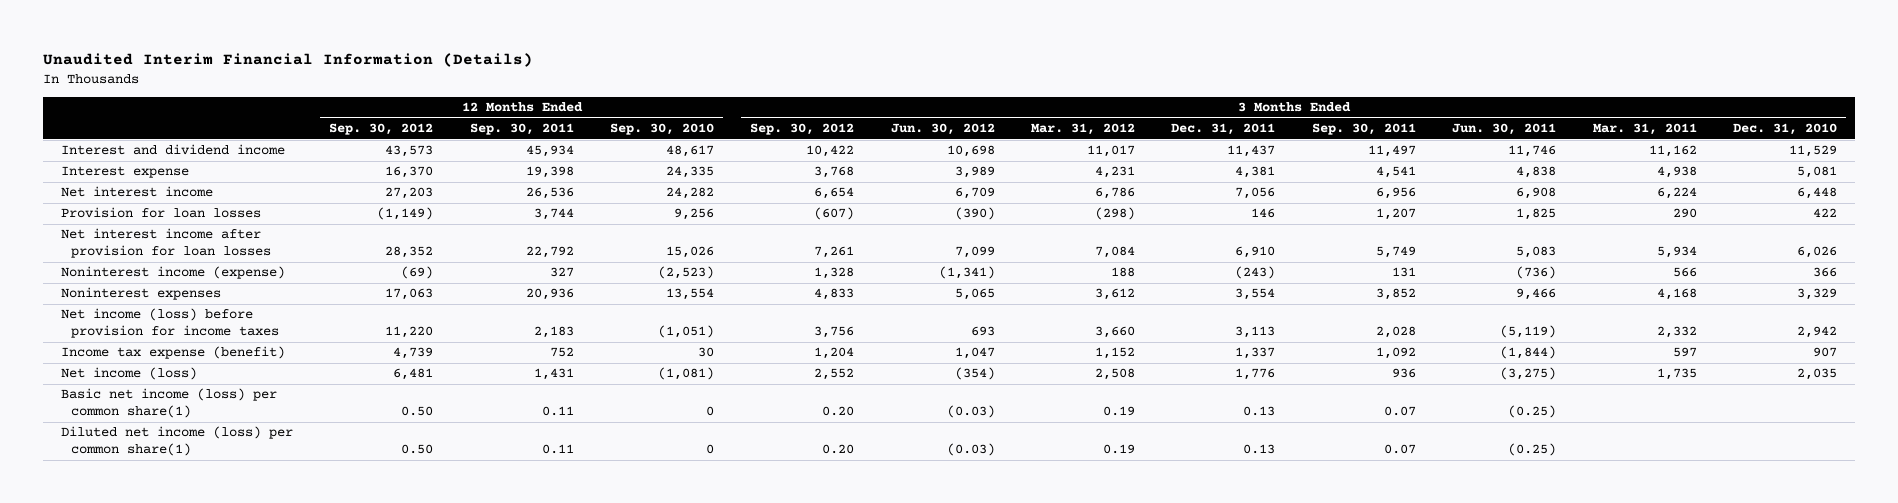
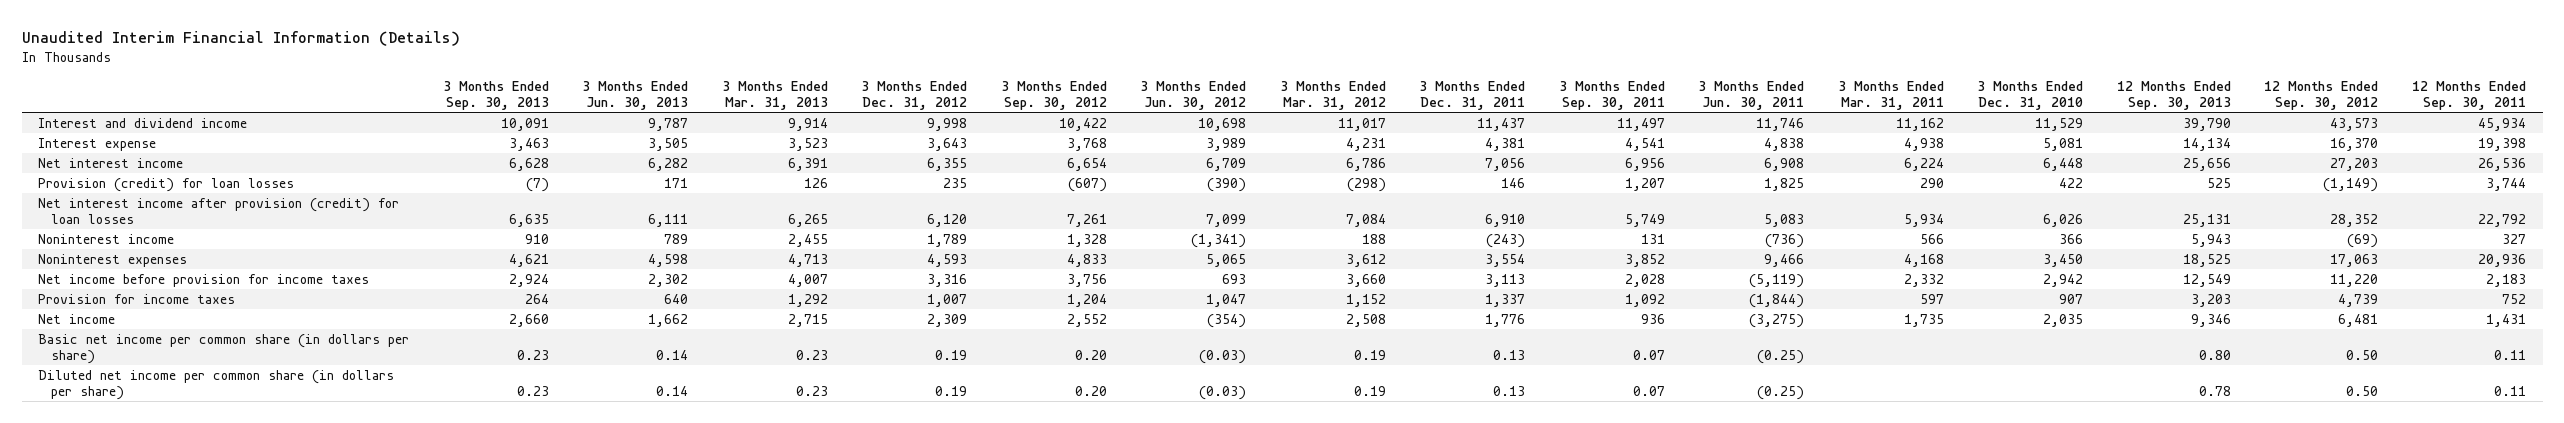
- | 12 Months Ended Sep. 30, 2012 | 12 Months Ended Sep. 30, 2011 | 12 Months Ended Sep. 30, 2010 | 3 Months Ended Sep. 30, 2012 | 3 Months Ended Jun. 30, 2012 | 3 Months Ended Mar. 31, 2012 | 3 Months Ended Dec. 31, 2011 | 3 Months Ended Sep. 30, 2011 | 3 Months Ended Jun. 30, 2011 | 3 Months Ended Mar. 31, 2011 | 3 Months Ended Dec. 31, 2010
+ | 3 Months Ended Sep. 30, 2013 | 3 Months Ended Jun. 30, 2013 | 3 Months Ended Mar. 31, 2013 | 3 Months Ended Dec. 31, 2012 | 3 Months Ended Sep. 30, 2012 | 3 Months Ended Jun. 30, 2012 | 3 Months Ended Mar. 31, 2012 | 3 Months Ended Dec. 31, 2011 | 3 Months Ended Sep. 30, 2011 | 3 Months Ended Jun. 30, 2011 | 3 Months Ended Mar. 31, 2011 | 3 Months Ended Dec. 31, 2010 | 12 Months Ended Sep. 30, 2013 | 12 Months Ended Sep. 30, 2012 | 12 Months Ended Sep. 30, 2011
- Provision for loan losses | (1,149) | 3,744 | 9,256 | (607) | (390) | (298) | 146 | 1,207 | 1,825 | 290 | 422
- Net interest income after provision for loan losses | 28,352 | 22,792 | 15,026 | 7,261 | 7,099 | 7,084 | 6,910 | 5,749 | 5,083 | 5,934 | 6,026
- Noninterest income (expense) | (69) | 327 | (2,523) | 1,328 | (1,341) | 188 | (243) | 131 | (736) | 566 | 366
- Noninterest expenses | 17,063 | 20,936 | 13,554 | 4,833 | 5,065 | 3,612 | 3,554 | 3,852 | 9,466 | 4,168 | 3,329
- Net income (loss) before provision for income taxes | 11,220 | 2,183 | (1,051) | 3,756 | 693 | 3,660 | 3,113 | 2,028 | (5,119) | 2,332 | 2,942
- Income tax expense (benefit) | 4,739 | 752 | 30 | 1,204 | 1,047 | 1,152 | 1,337 | 1,092 | (1,844) | 597 | 907
- Net income (loss) | 6,481 | 1,431 | (1,081) | 2,552 | (354) | 2,508 | 1,776 | 936 | (3,275) | 1,735 | 2,035
- Basic net income (loss) per common share(1) | 0.50 | 0.11 | 0 | 0.20 | (0.03) | 0.19 | 0.13 | 0.07 | (0.25) | |
- Diluted net income (loss) per common share(1) | 0.50 | 0.11 | 0 | 0.20 | (0.03) | 0.19 | 0.13 | 0.07 | (0.25) | |
+ Provision (credit) for loan losses | (7) | 171 | 126 | 235 | (607) | (390) | (298) | 146 | 1,207 | 1,825 | 290 | 422 | 525 | (1,149) | 3,744
+ Net interest income after provision (credit) for loan losses | 6,635 | 6,111 | 6,265 | 6,120 | 7,261 | 7,099 | 7,084 | 6,910 | 5,749 | 5,083 | 5,934 | 6,026 | 25,131 | 28,352 | 22,792
+ Noninterest income | 910 | 789 | 2,455 | 1,789 | 1,328 | (1,341) | 188 | (243) | 131 | (736) | 566 | 366 | 5,943 | (69) | 327
+ Noninterest expenses | 4,621 | 4,598 | 4,713 | 4,593 | 4,833 | 5,065 | 3,612 | 3,554 | 3,852 | 9,466 | 4,168 | 3,450 | 18,525 | 17,063 | 20,936
+ Net income before provision for income taxes | 2,924 | 2,302 | 4,007 | 3,316 | 3,756 | 693 | 3,660 | 3,113 | 2,028 | (5,119) | 2,332 | 2,942 | 12,549 | 11,220 | 2,183
+ Provision for income taxes | 264 | 640 | 1,292 | 1,007 | 1,204 | 1,047 | 1,152 | 1,337 | 1,092 | (1,844) | 597 | 907 | 3,203 | 4,739 | 752
+ Net income | 2,660 | 1,662 | 2,715 | 2,309 | 2,552 | (354) | 2,508 | 1,776 | 936 | (3,275) | 1,735 | 2,035 | 9,346 | 6,481 | 1,431
+ Basic net income per common share (in dollars per share) | 0.23 | 0.14 | 0.23 | 0.19 | 0.20 | (0.03) | 0.19 | 0.13 | 0.07 | (0.25) | | | 0.80 | 0.50 | 0.11
+ Diluted net income per common share (in dollars per share) | 0.23 | 0.14 | 0.23 | 0.19 | 0.20 | (0.03) | 0.19 | 0.13 | 0.07 | (0.25) | | | 0.78 | 0.50 | 0.11

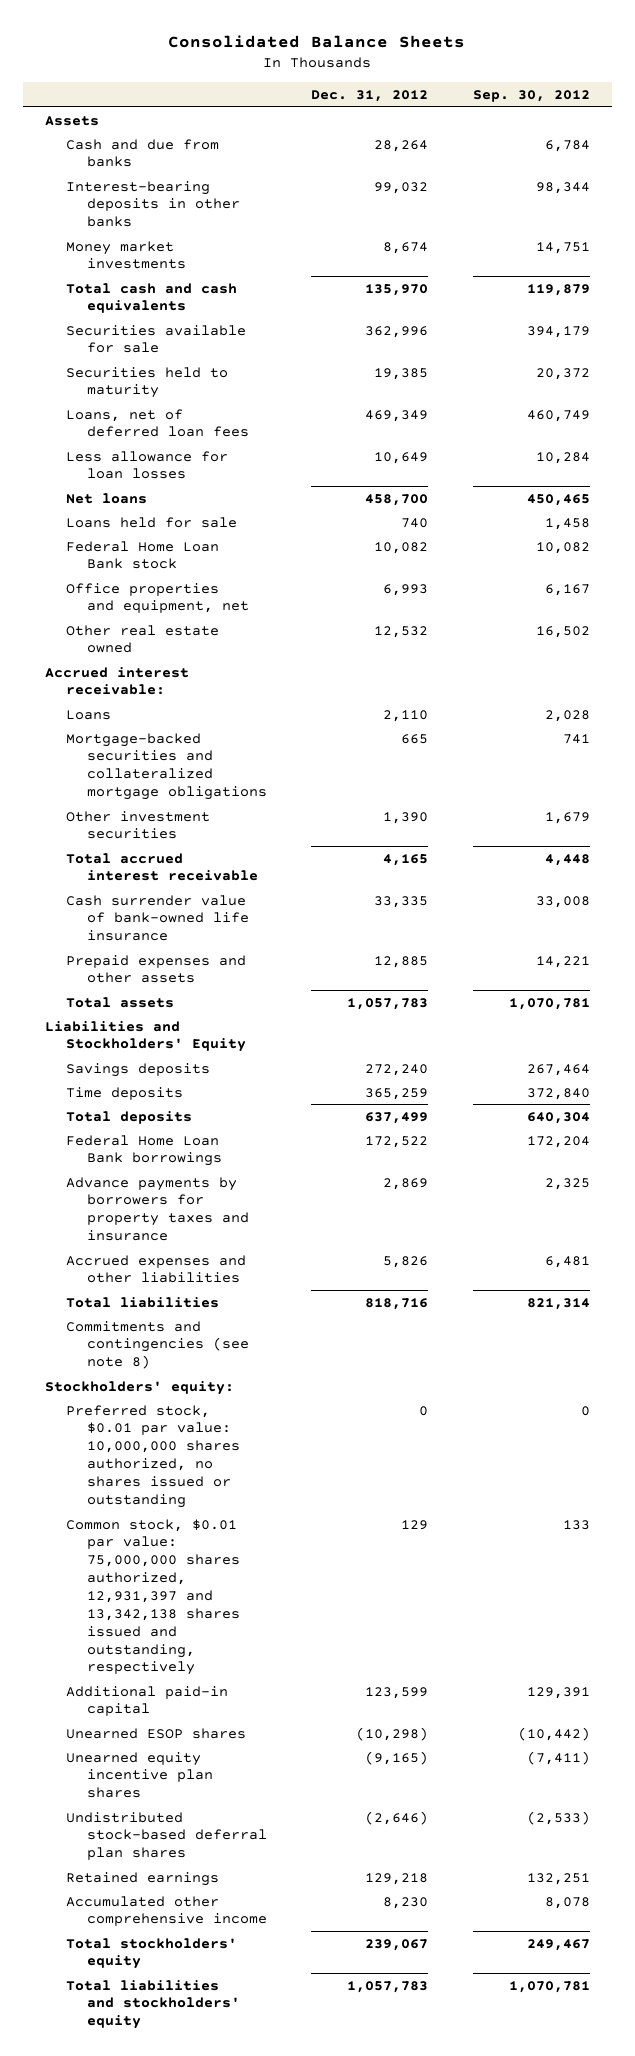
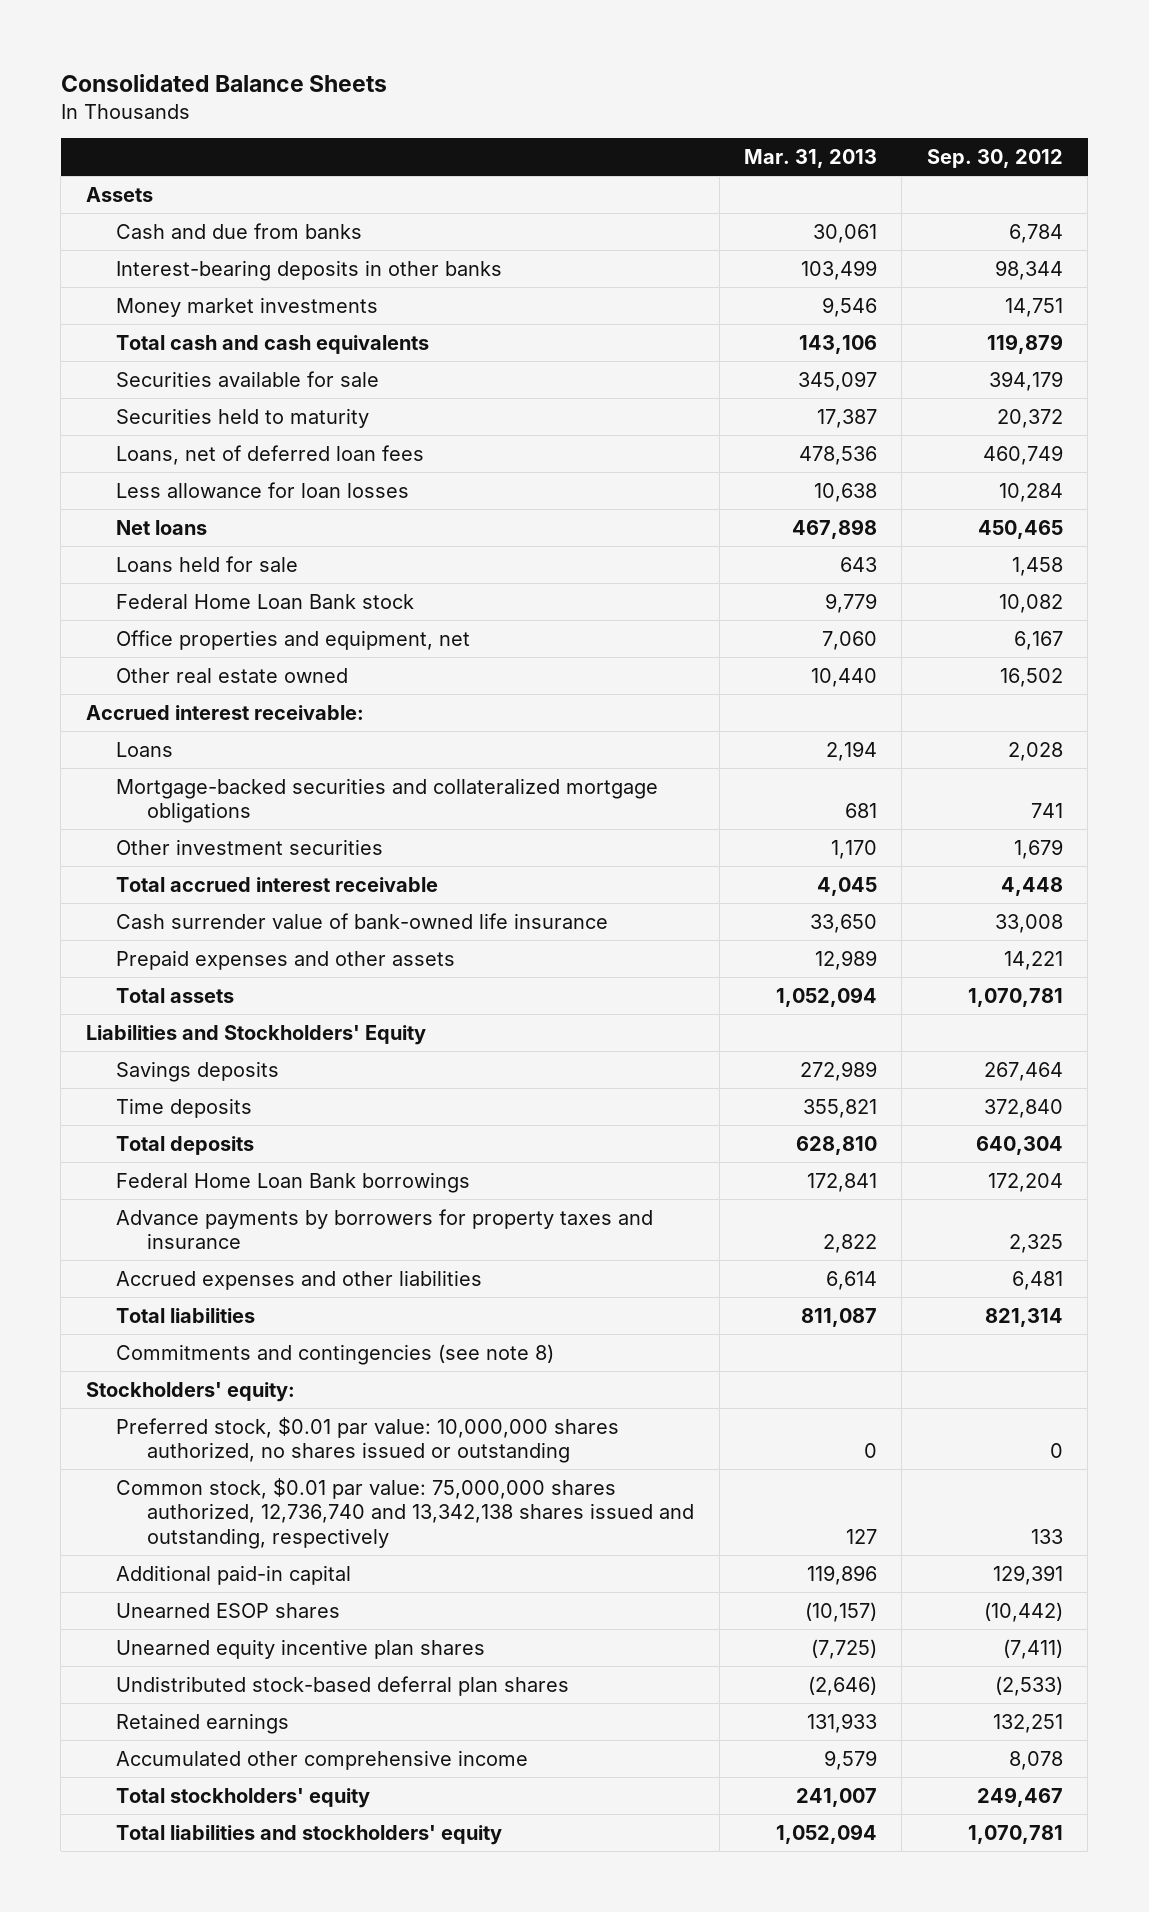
- | Dec. 31, 2012 | Sep. 30, 2012
+ | Mar. 31, 2013 | Sep. 30, 2012
- Common stock, $0.01 par value: 75,000,000 shares authorized, 12,931,397 and 13,342,138 shares issued and outstanding, respectively | 129 | 133
+ Common stock, $0.01 par value: 75,000,000 shares authorized, 12,736,740 and 13,342,138 shares issued and outstanding, respectively | 127 | 133

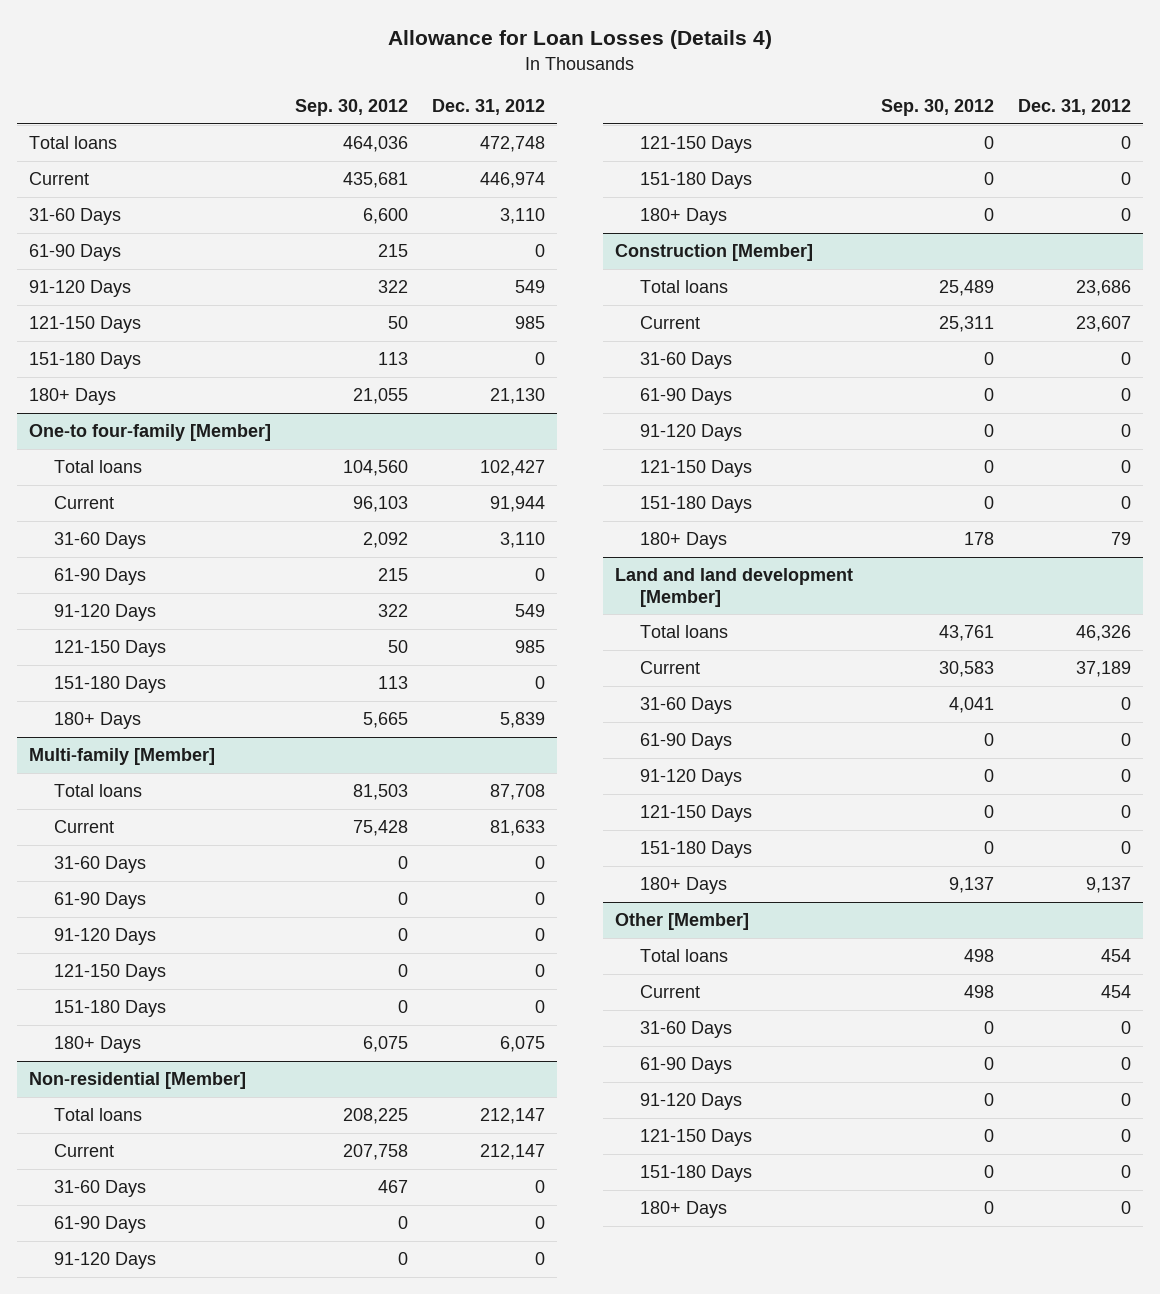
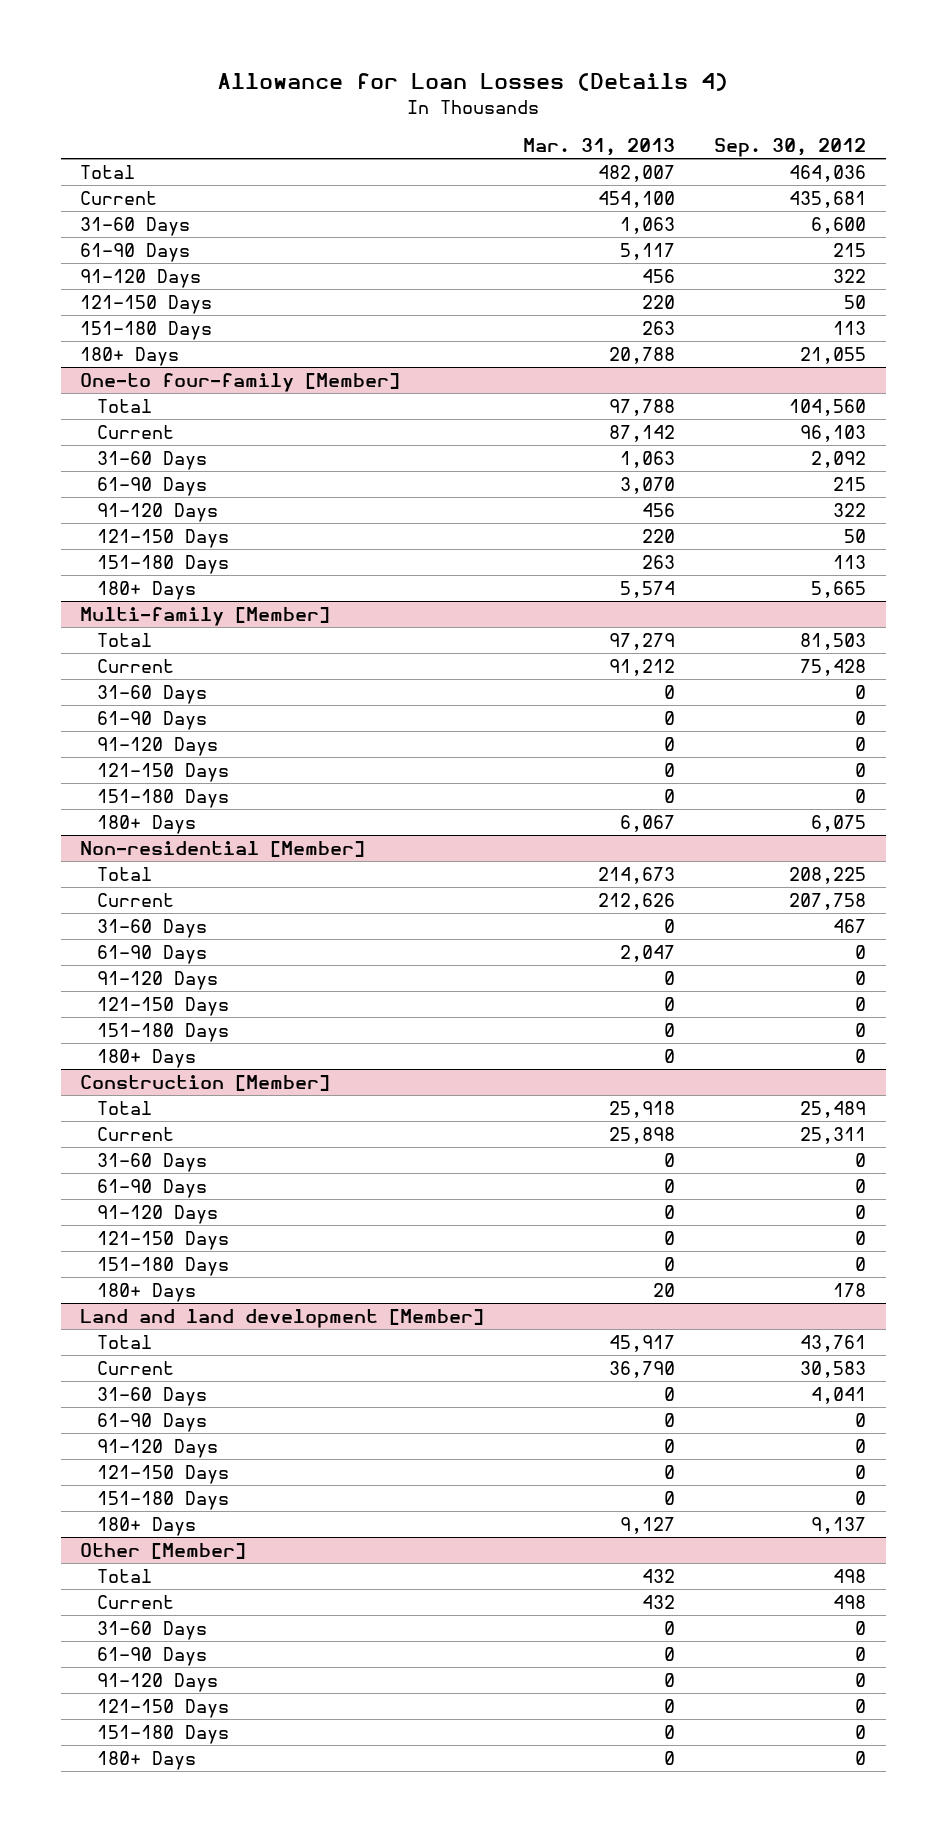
- | Sep. 30, 2012 | Dec. 31, 2012
+ | Mar. 31, 2013 | Sep. 30, 2012
- Total loans | 464,036 | 472,748
+ Total | 482,007 | 464,036
@ One-to four-family [Member]
- Total loans | 104,560 | 102,427
+ Total | 97,788 | 104,560
@ Multi-family [Member]
- Total loans | 81,503 | 87,708
+ Total | 97,279 | 81,503
@ Non-residential [Member]
- Total loans | 208,225 | 212,147
+ Total | 214,673 | 208,225
@ Construction [Member]
- Total loans | 25,489 | 23,686
+ Total | 25,918 | 25,489
@ Land and land development [Member]
- Total loans | 43,761 | 46,326
+ Total | 45,917 | 43,761
@ Other [Member]
- Total loans | 498 | 454
+ Total | 432 | 498

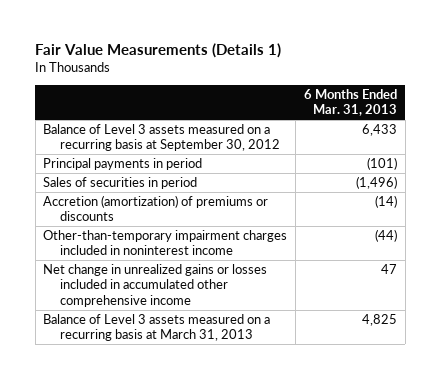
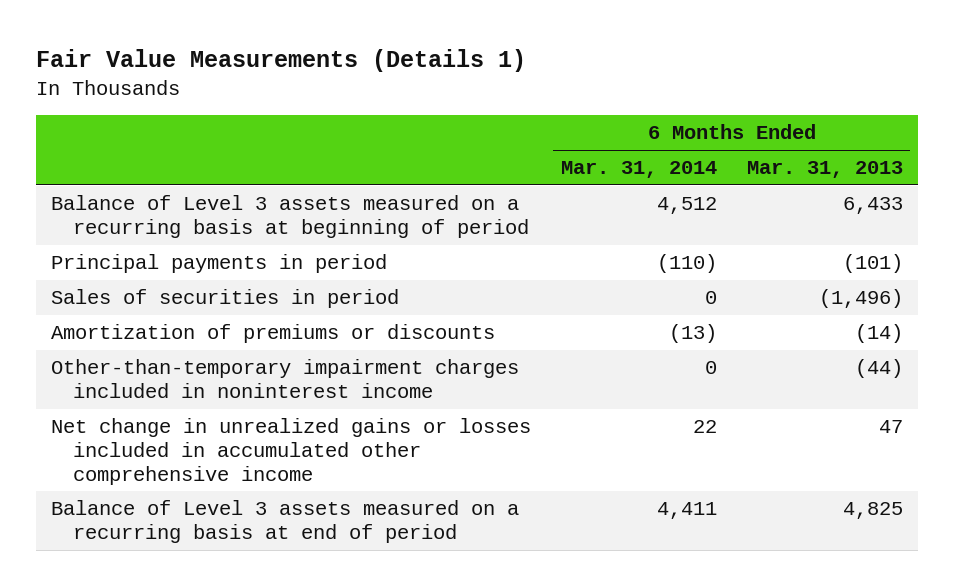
- | 6 Months Ended Mar. 31, 2013
+ | 6 Months Ended Mar. 31, 2014 | 6 Months Ended Mar. 31, 2013
- Balance of Level 3 assets measured on a recurring basis at September 30, 2012 | 6,433
+ Balance of Level 3 assets measured on a recurring basis at beginning of period | 4,512 | 6,433
- Accretion (amortization) of premiums or discounts | (14)
+ Amortization of premiums or discounts | (13) | (14)
- Balance of Level 3 assets measured on a recurring basis at March 31, 2013 | 4,825
+ Balance of Level 3 assets measured on a recurring basis at end of period | 4,411 | 4,825

